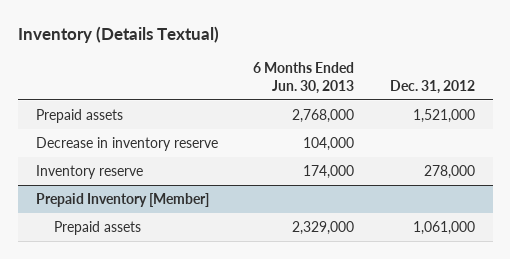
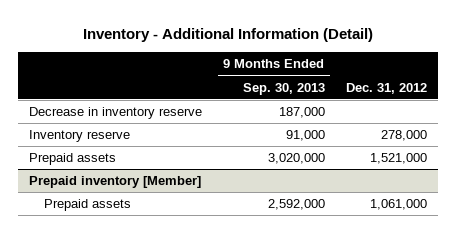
- Inventory (Details Textual)
+ Inventory - Additional Information (Detail)
- | 6 Months Ended Jun. 30, 2013 | Dec. 31, 2012
+ | 9 Months Ended Sep. 30, 2013 | Dec. 31, 2012
- Prepaid Inventory [Member]
moved down: Prepaid assets | 3,020,000 | 1,521,000
+ Prepaid inventory [Member]

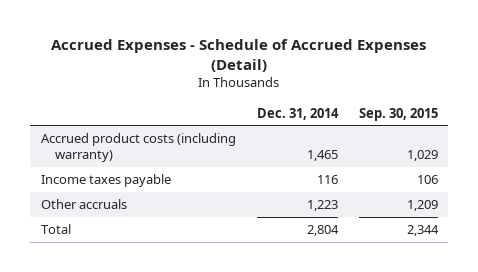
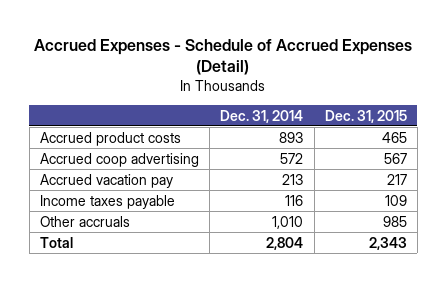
- | Dec. 31, 2014 | Sep. 30, 2015
+ | Dec. 31, 2014 | Dec. 31, 2015
- Accrued product costs (including warranty) | 1,465 | 1,029
+ Accrued product costs | 893 | 465
+ Accrued coop advertising | 572 | 567
+ Accrued vacation pay | 213 | 217
- Other accruals | 1,223 | 1,209
+ Other accruals | 1,010 | 985

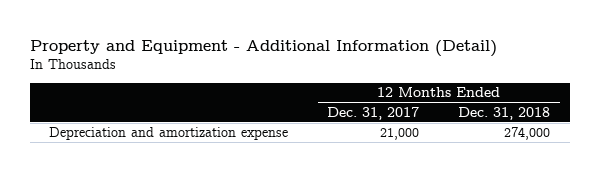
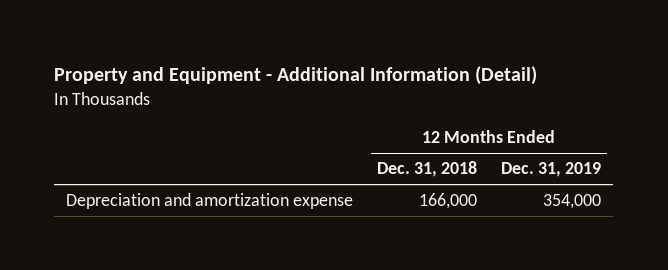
- | 12 Months Ended Dec. 31, 2017 | 12 Months Ended Dec. 31, 2018
+ | 12 Months Ended Dec. 31, 2018 | 12 Months Ended Dec. 31, 2019
- Depreciation and amortization expense | 21,000 | 274,000
+ Depreciation and amortization expense | 166,000 | 354,000

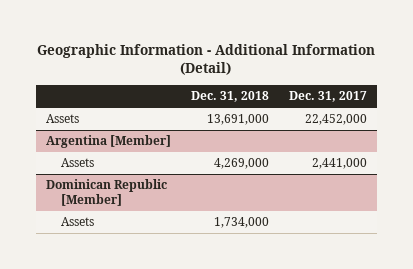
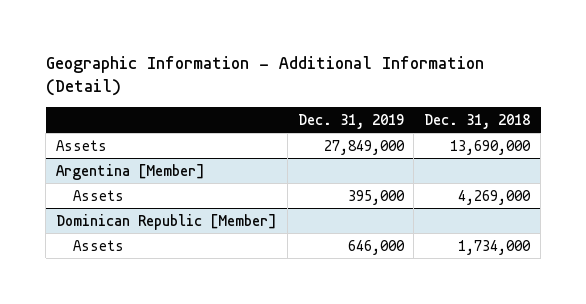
- | Dec. 31, 2018 | Dec. 31, 2017
+ | Dec. 31, 2019 | Dec. 31, 2018
- Assets | 13,691,000 | 22,452,000
+ Assets | 27,849,000 | 13,690,000

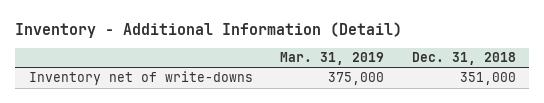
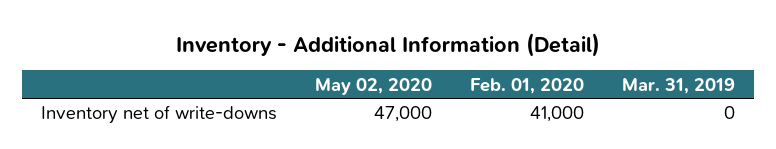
- | Mar. 31, 2019 | Dec. 31, 2018
+ | May 02, 2020 | Feb. 01, 2020 | Mar. 31, 2019
- Inventory net of write-downs | 375,000 | 351,000
+ Inventory net of write-downs | 47,000 | 41,000 | 0

